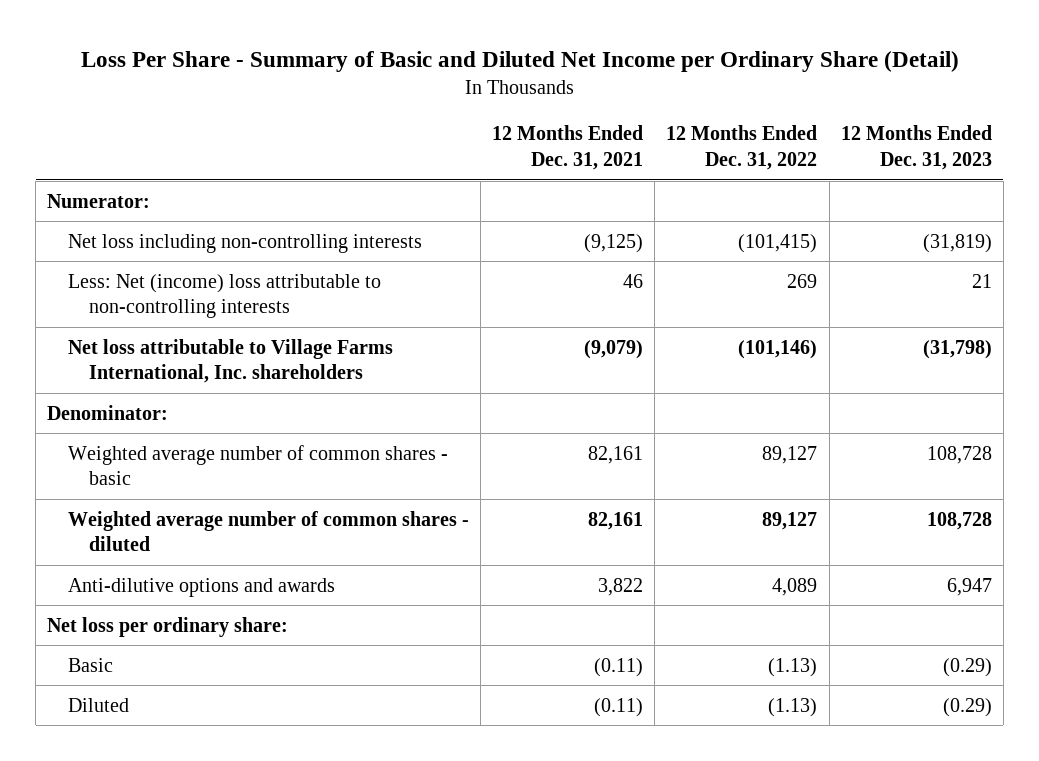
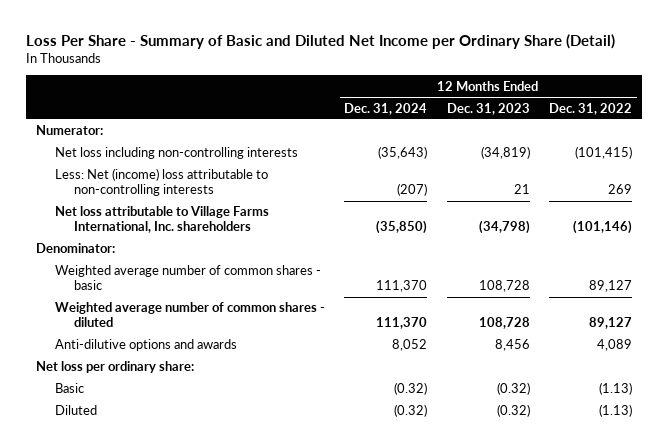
- | 12 Months Ended Dec. 31, 2021 | 12 Months Ended Dec. 31, 2022 | 12 Months Ended Dec. 31, 2023
+ | 12 Months Ended Dec. 31, 2024 | 12 Months Ended Dec. 31, 2023 | 12 Months Ended Dec. 31, 2022
- Net loss including non-controlling interests | (9,125) | (101,415) | (31,819)
+ Net loss including non-controlling interests | (35,643) | (34,819) | (101,415)
- Net loss attributable to Village Farms International, Inc. shareholders | (9,079) | (101,146) | (31,798)
+ Net loss attributable to Village Farms International, Inc. shareholders | (35,850) | (34,798) | (101,146)
- Anti-dilutive options and awards | 3,822 | 4,089 | 6,947
+ Anti-dilutive options and awards | 8,052 | 8,456 | 4,089
- Basic | (0.11) | (1.13) | (0.29)
- Diluted | (0.11) | (1.13) | (0.29)
+ Basic | (0.32) | (0.32) | (1.13)
+ Diluted | (0.32) | (0.32) | (1.13)

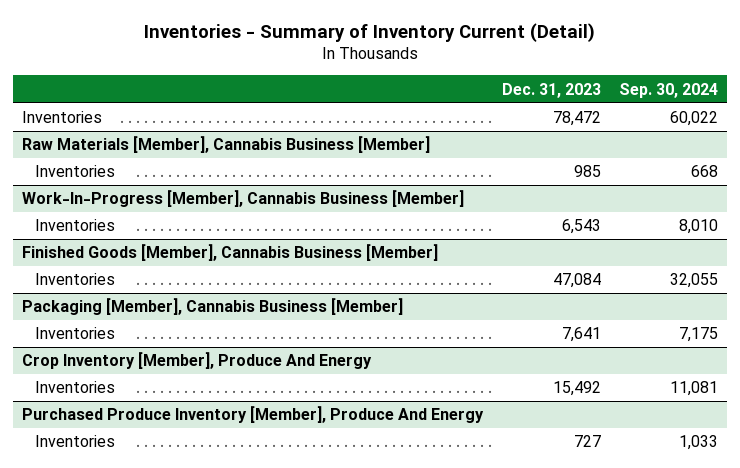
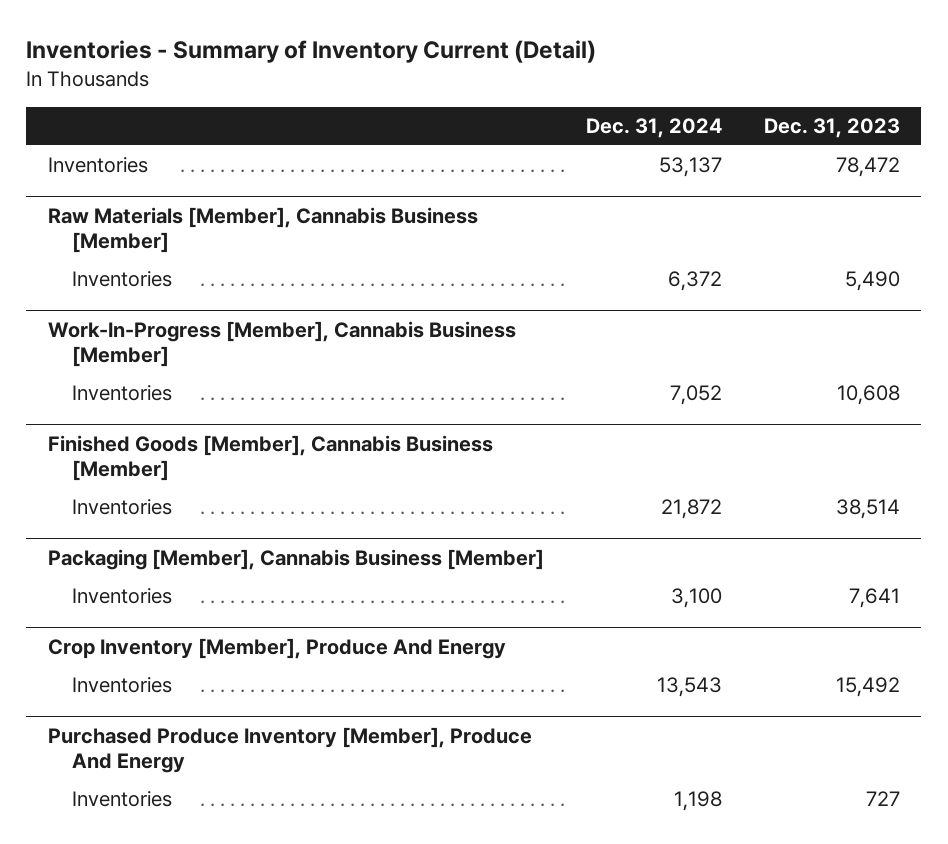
- | Dec. 31, 2023 | Sep. 30, 2024
+ | Dec. 31, 2024 | Dec. 31, 2023
@ Raw Materials [Member], Cannabis Business [Member]
- Inventories | 985 | 668
+ Inventories | 6,372 | 5,490
@ Work-In-Progress [Member], Cannabis Business [Member]
- Inventories | 6,543 | 8,010
+ Inventories | 7,052 | 10,608
@ Finished Goods [Member], Cannabis Business [Member]
- Inventories | 47,084 | 32,055
+ Inventories | 21,872 | 38,514

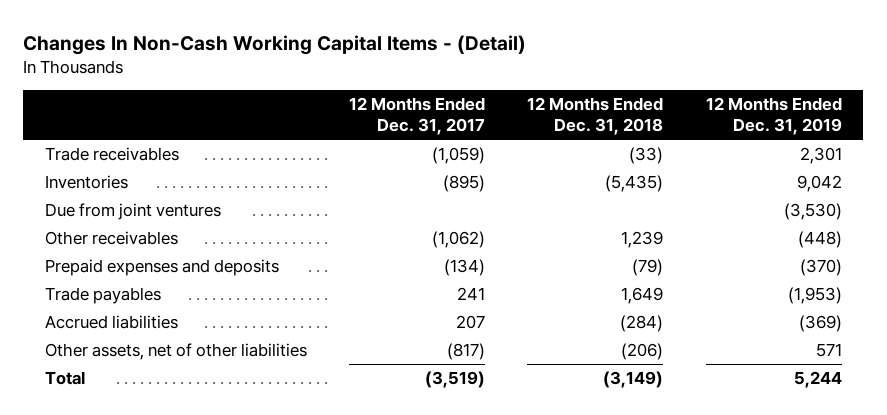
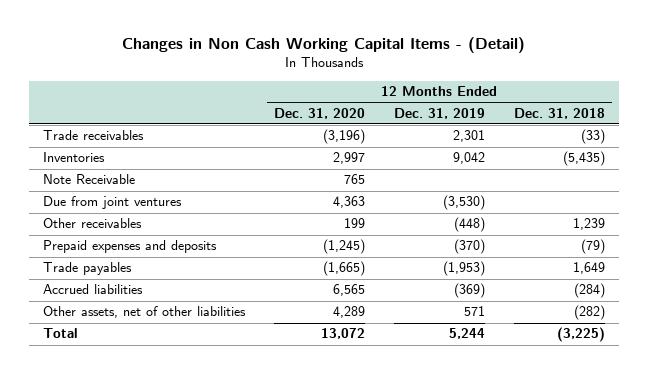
- Changes In Non-Cash Working Capital Items - (Detail)
+ Changes in Non Cash Working Capital Items - (Detail)
- | 12 Months Ended Dec. 31, 2017 | 12 Months Ended Dec. 31, 2018 | 12 Months Ended Dec. 31, 2019
+ | 12 Months Ended Dec. 31, 2020 | 12 Months Ended Dec. 31, 2019 | 12 Months Ended Dec. 31, 2018
+ Note Receivable | 765 | |
- Other assets, net of other liabilities | (817) | (206) | 571
- Total | (3,519) | (3,149) | 5,244
+ Other assets, net of other liabilities | 4,289 | 571 | (282)
+ Total | 13,072 | 5,244 | (3,225)

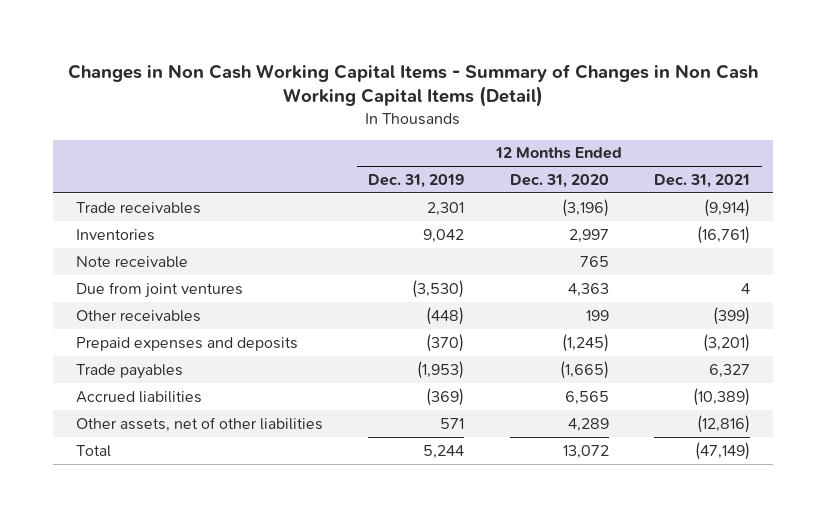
- Changes in Non Cash Working Capital Items - (Detail)
+ Changes in Non Cash Working Capital Items - Summary of Changes in Non Cash Working Capital Items (Detail)
- | 12 Months Ended Dec. 31, 2020 | 12 Months Ended Dec. 31, 2019 | 12 Months Ended Dec. 31, 2018
+ | 12 Months Ended Dec. 31, 2019 | 12 Months Ended Dec. 31, 2020 | 12 Months Ended Dec. 31, 2021
- Note Receivable | 765 | |
+ Note receivable | | 765 |

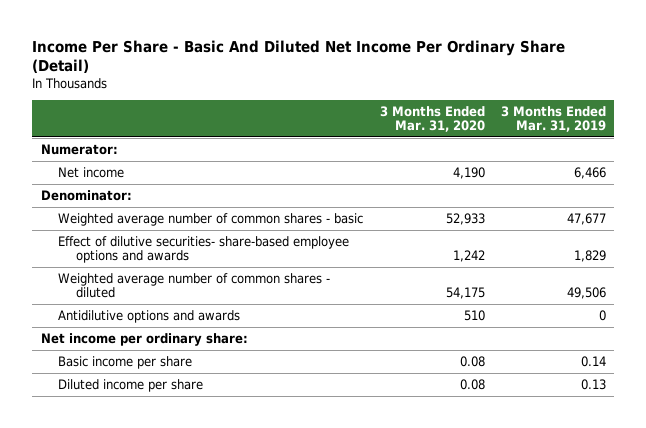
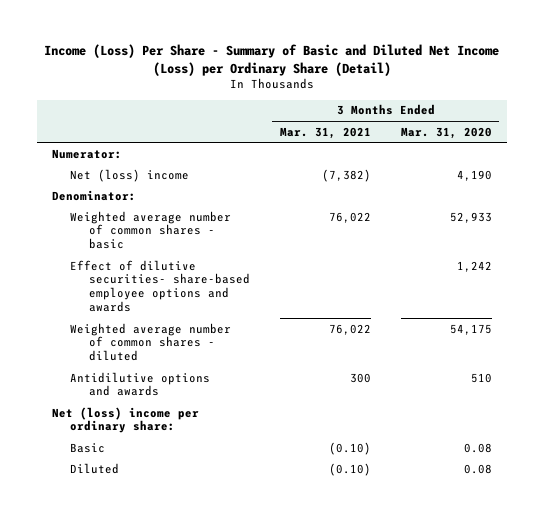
- Income Per Share - Basic And Diluted Net Income Per Ordinary Share (Detail)
+ Income (Loss) Per Share - Summary of Basic and Diluted Net Income (Loss) per Ordinary Share (Detail)
- | 3 Months Ended Mar. 31, 2020 | 3 Months Ended Mar. 31, 2019
+ | 3 Months Ended Mar. 31, 2021 | 3 Months Ended Mar. 31, 2020
- Net income | 4,190 | 6,466
+ Net (loss) income | (7,382) | 4,190
- Net income per ordinary share:
- Basic income per share | 0.08 | 0.14
- Diluted income per share | 0.08 | 0.13
+ Net (loss) income per ordinary share:
+ Basic | (0.10) | 0.08
+ Diluted | (0.10) | 0.08

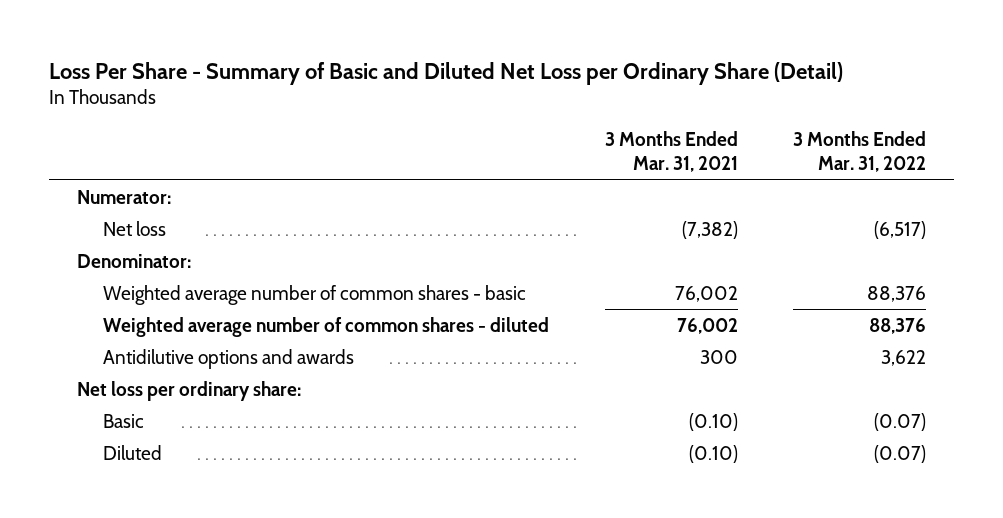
- Income (Loss) Per Share - Summary of Basic and Diluted Net Income (Loss) per Ordinary Share (Detail)
+ Loss Per Share - Summary of Basic and Diluted Net Loss per Ordinary Share (Detail)
- | 3 Months Ended Mar. 31, 2021 | 3 Months Ended Mar. 31, 2020
+ | 3 Months Ended Mar. 31, 2021 | 3 Months Ended Mar. 31, 2022
- Net (loss) income | (7,382) | 4,190
+ Net loss | (7,382) | (6,517)
- Weighted average number of common shares - basic | 76,022 | 52,933
- Effect of dilutive securities- share-based employee options and awards | | 1,242
- Weighted average number of common shares - diluted | 76,022 | 54,175
+ Weighted average number of common shares - basic | 76,002 | 88,376
+ Weighted average number of common shares - diluted | 76,002 | 88,376
- Net (loss) income per ordinary share:
+ Net loss per ordinary share:

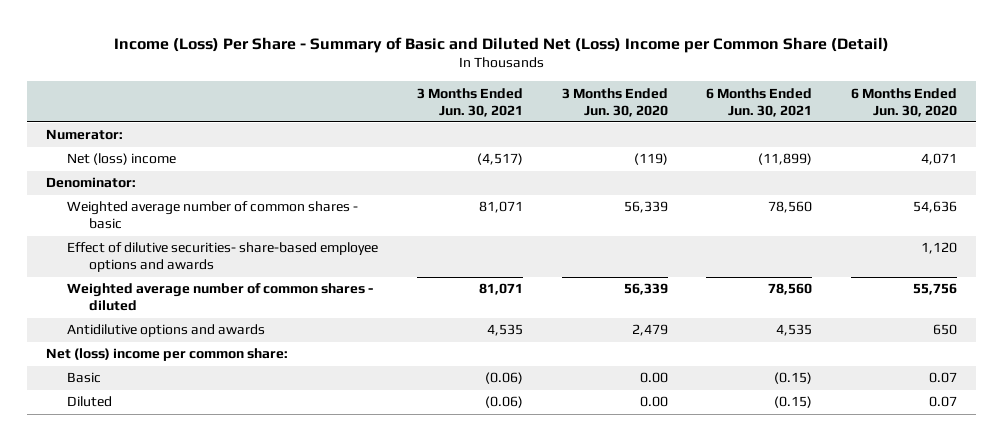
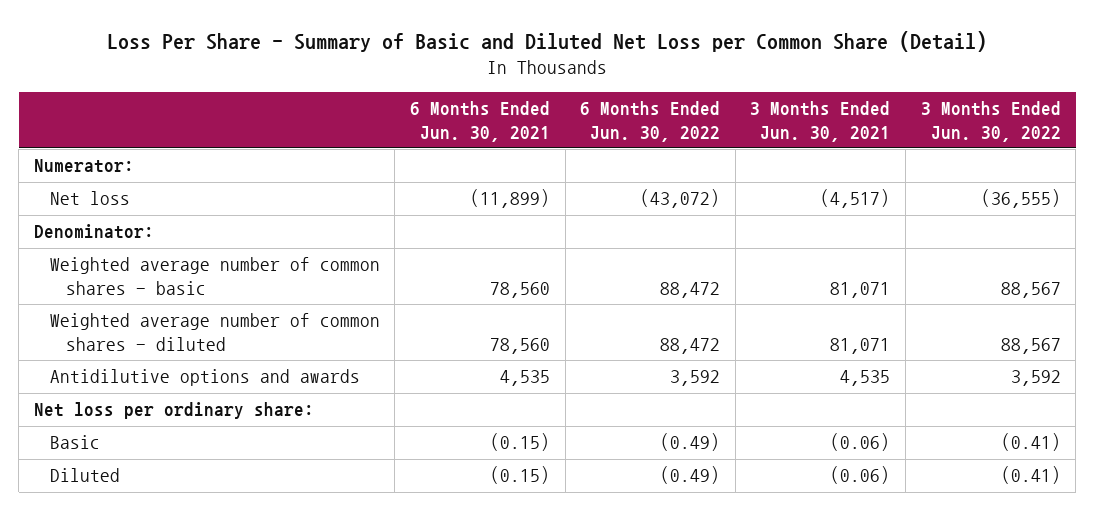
- Income (Loss) Per Share - Summary of Basic and Diluted Net (Loss) Income per Common Share (Detail)
+ Loss Per Share - Summary of Basic and Diluted Net Loss per Common Share (Detail)
- | 3 Months Ended Jun. 30, 2021 | 3 Months Ended Jun. 30, 2020 | 6 Months Ended Jun. 30, 2021 | 6 Months Ended Jun. 30, 2020
+ | 6 Months Ended Jun. 30, 2021 | 6 Months Ended Jun. 30, 2022 | 3 Months Ended Jun. 30, 2021 | 3 Months Ended Jun. 30, 2022
- Net (loss) income | (4,517) | (119) | (11,899) | 4,071
+ Net loss | (11,899) | (43,072) | (4,517) | (36,555)
- Effect of dilutive securities- share-based employee options and awards | | | | 1,120
- Net (loss) income per common share:
+ Net loss per ordinary share:

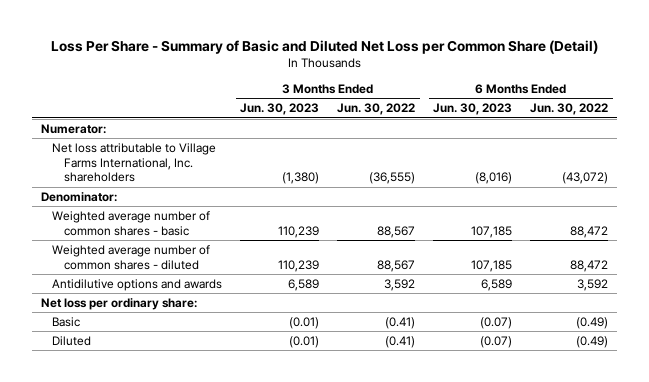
- | 6 Months Ended Jun. 30, 2021 | 6 Months Ended Jun. 30, 2022 | 3 Months Ended Jun. 30, 2021 | 3 Months Ended Jun. 30, 2022
+ | 3 Months Ended Jun. 30, 2023 | 3 Months Ended Jun. 30, 2022 | 6 Months Ended Jun. 30, 2023 | 6 Months Ended Jun. 30, 2022
- Net loss | (11,899) | (43,072) | (4,517) | (36,555)
+ Net loss attributable to Village Farms International, Inc. shareholders | (1,380) | (36,555) | (8,016) | (43,072)

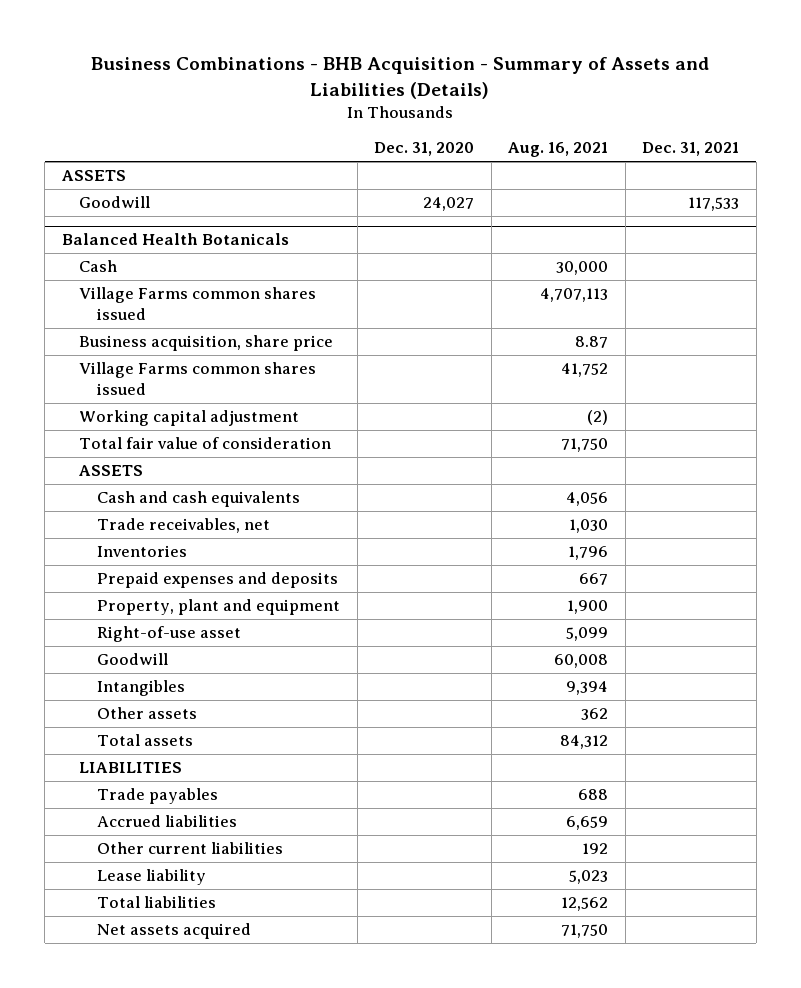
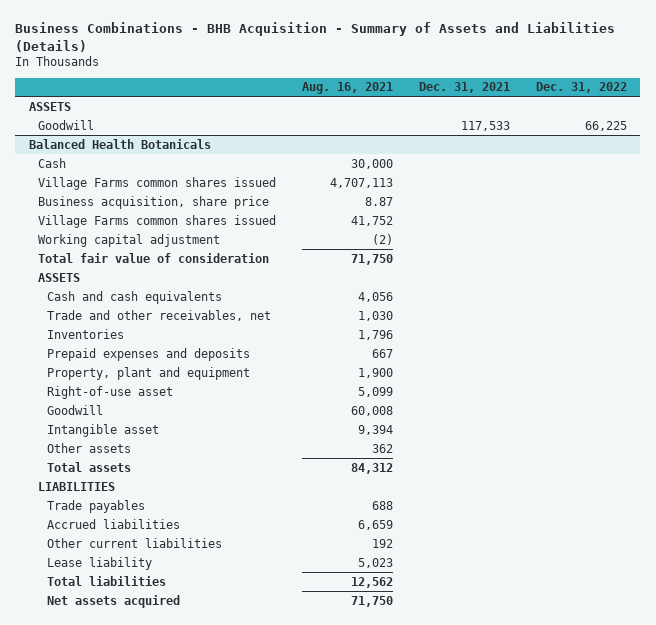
- | Dec. 31, 2020 | Aug. 16, 2021 | Dec. 31, 2021
+ | Aug. 16, 2021 | Dec. 31, 2021 | Dec. 31, 2022
@ Balanced Health Botanicals
- Trade receivables, net | | 1,030 |
+ Trade and other receivables, net | 1,030 | |
- Intangibles | | 9,394 |
+ Intangible asset | 9,394 | |

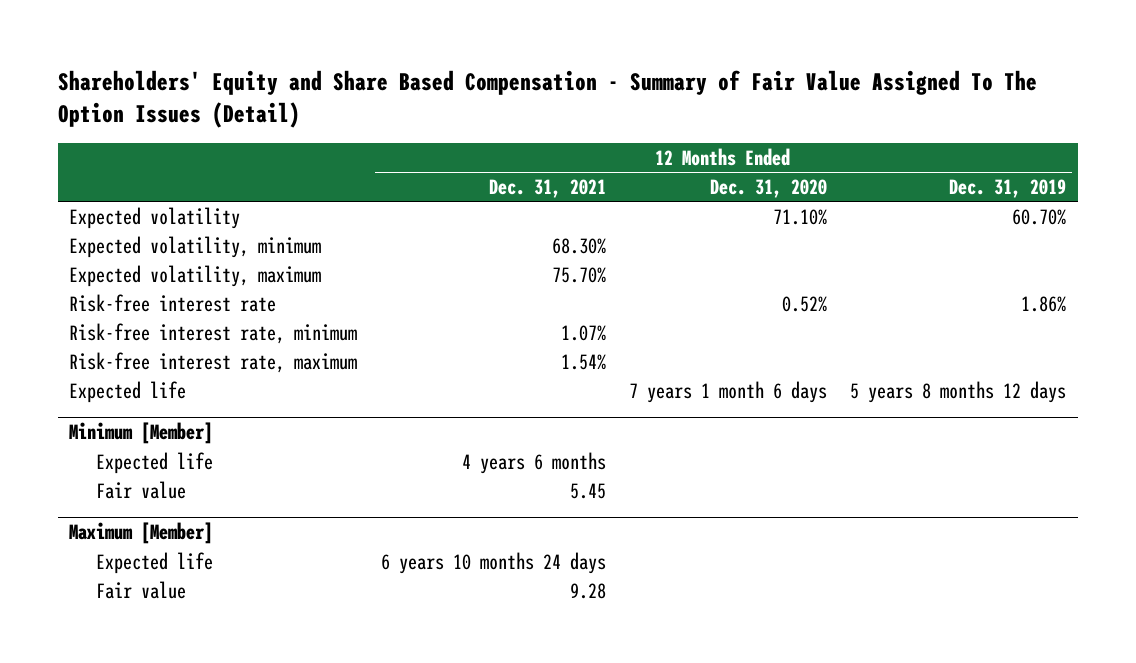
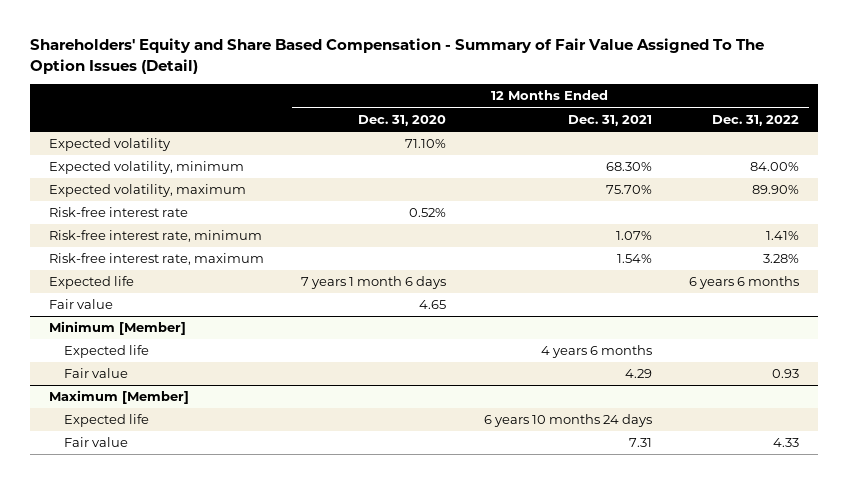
- | 12 Months Ended Dec. 31, 2021 | 12 Months Ended Dec. 31, 2020 | 12 Months Ended Dec. 31, 2019
+ | 12 Months Ended Dec. 31, 2020 | 12 Months Ended Dec. 31, 2021 | 12 Months Ended Dec. 31, 2022
+ Fair value | 4.65 | |
@ Minimum [Member]
- Fair value | 5.45 | |
+ Fair value | | 4.29 | 0.93
@ Maximum [Member]
- Fair value | 9.28 | |
+ Fair value | | 7.31 | 4.33

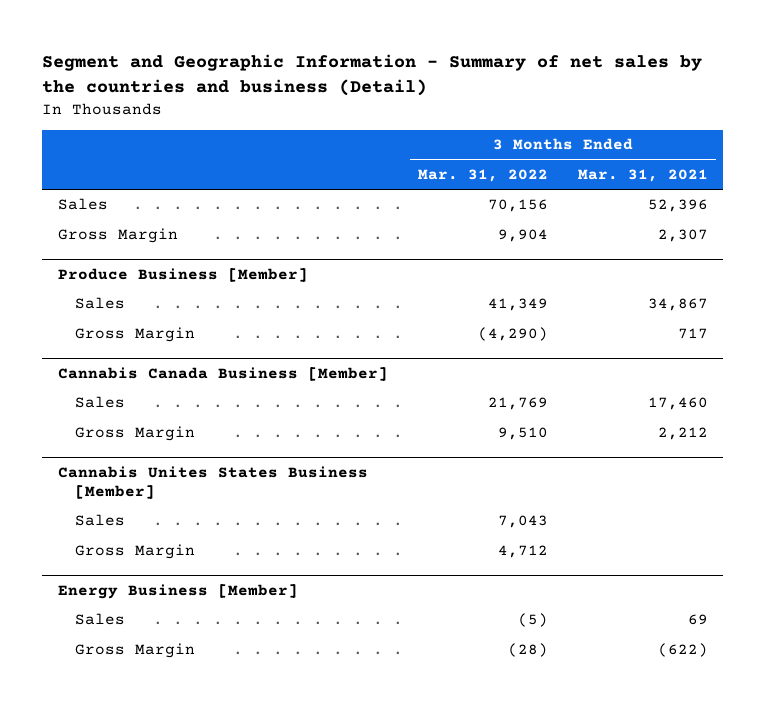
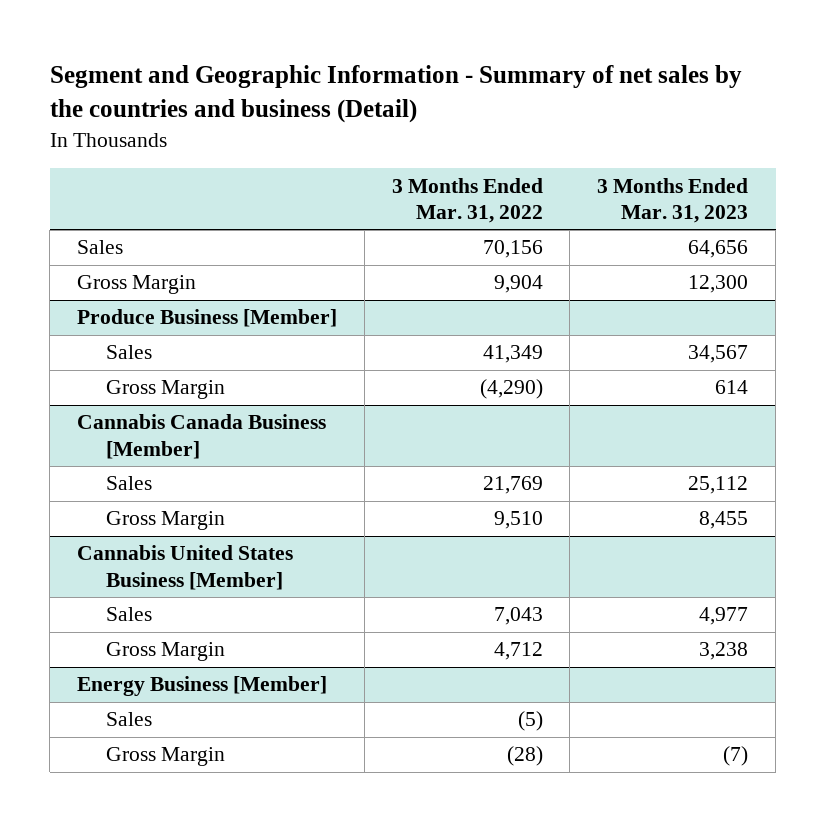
- | 3 Months Ended Mar. 31, 2022 | 3 Months Ended Mar. 31, 2021
+ | 3 Months Ended Mar. 31, 2022 | 3 Months Ended Mar. 31, 2023
- Cannabis Unites States Business [Member]
+ Cannabis United States Business [Member]

